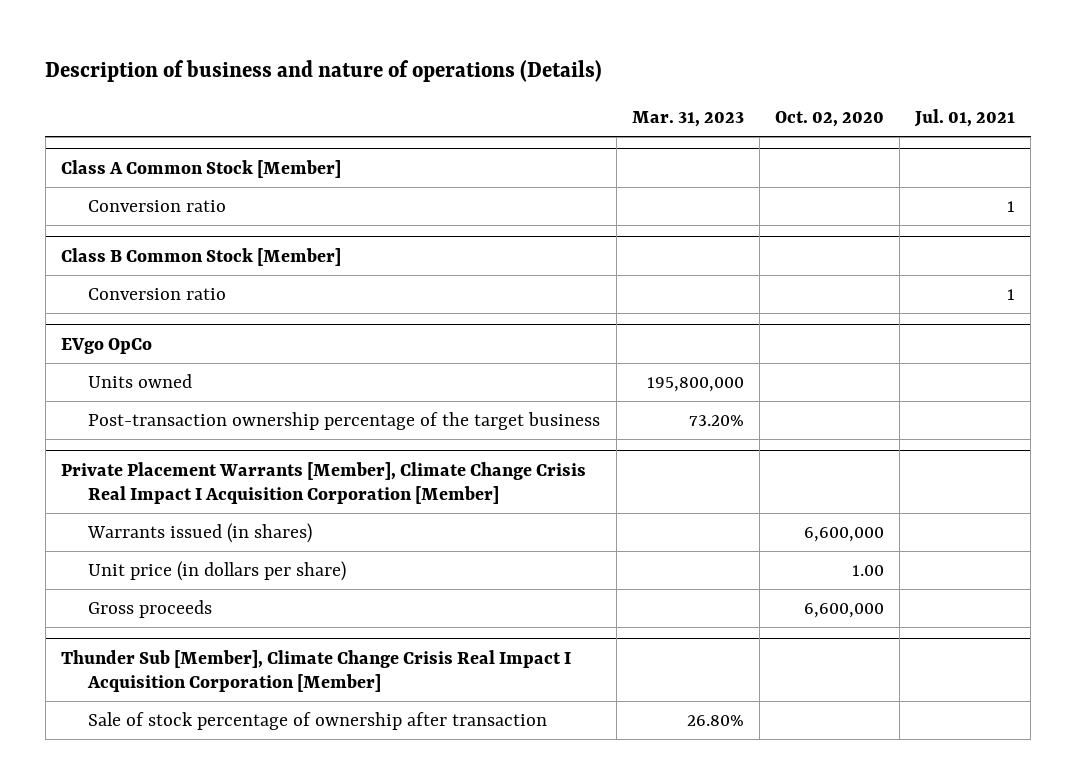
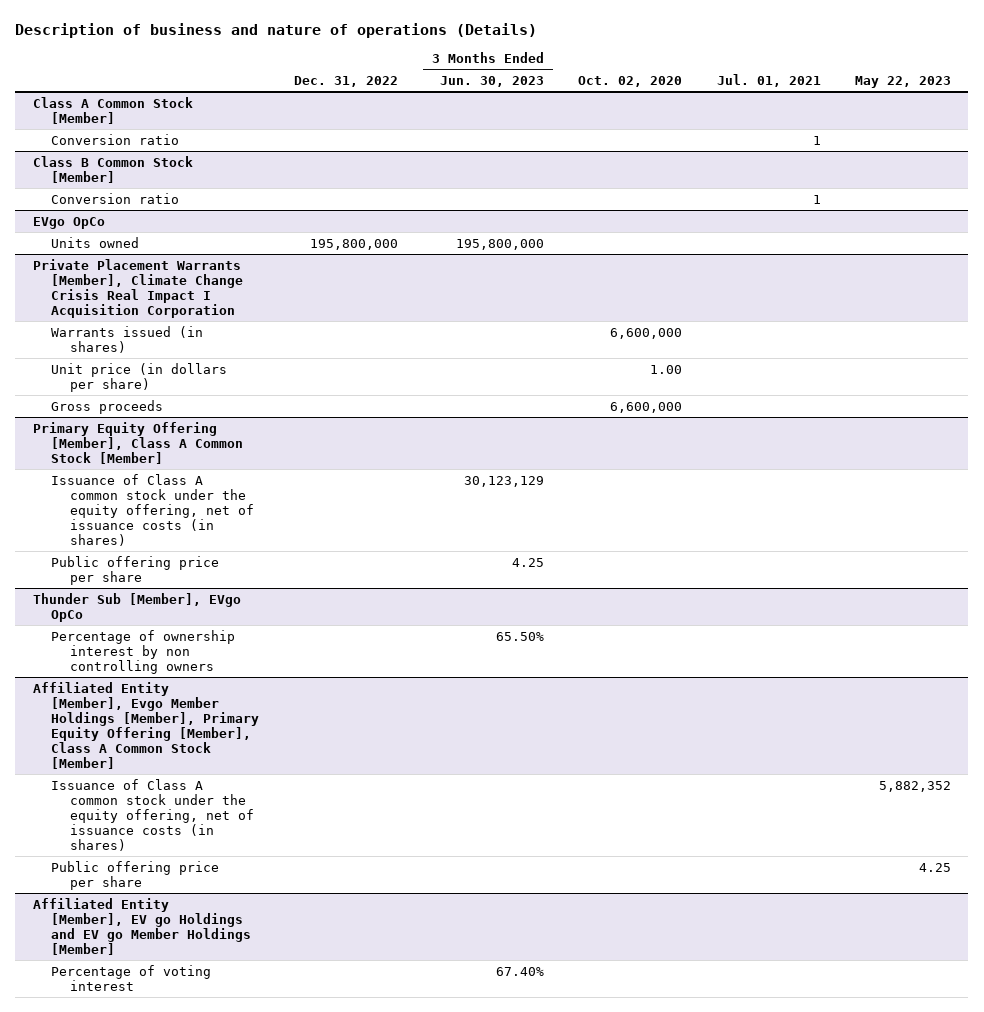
- | Mar. 31, 2023 | Oct. 02, 2020 | Jul. 01, 2021
+ | Dec. 31, 2022 | 3 Months Ended Jun. 30, 2023 | Oct. 02, 2020 | Jul. 01, 2021 | May 22, 2023
@ EVgo OpCo
- Post-transaction ownership percentage of the target business | 73.20% | |
- Private Placement Warrants [Member], Climate Change Crisis Real Impact I Acquisition Corporation [Member]
+ Private Placement Warrants [Member], Climate Change Crisis Real Impact I Acquisition Corporation
- Thunder Sub [Member], Climate Change Crisis Real Impact I Acquisition Corporation [Member]
- Sale of stock percentage of ownership after transaction | 26.80% | |
+ Primary Equity Offering [Member], Class A Common Stock [Member]
+ Issuance of Class A common stock under the equity offering, net of issuance costs (in shares) | | 30,123,129 | | |
+ Public offering price per share | | 4.25 | | |
+ Thunder Sub [Member], EVgo OpCo
+ Percentage of ownership interest by non controlling owners | | 65.50% | | |
+ Affiliated Entity [Member], Evgo Member Holdings [Member], Primary Equity Offering [Member], Class A Common Stock [Member]
+ Issuance of Class A common stock under the equity offering, net of issuance costs (in shares) | | | | | 5,882,352
+ Public offering price per share | | | | | 4.25
+ Affiliated Entity [Member], EV go Holdings and EV go Member Holdings [Member]
+ Percentage of voting interest | | 67.40% | | |

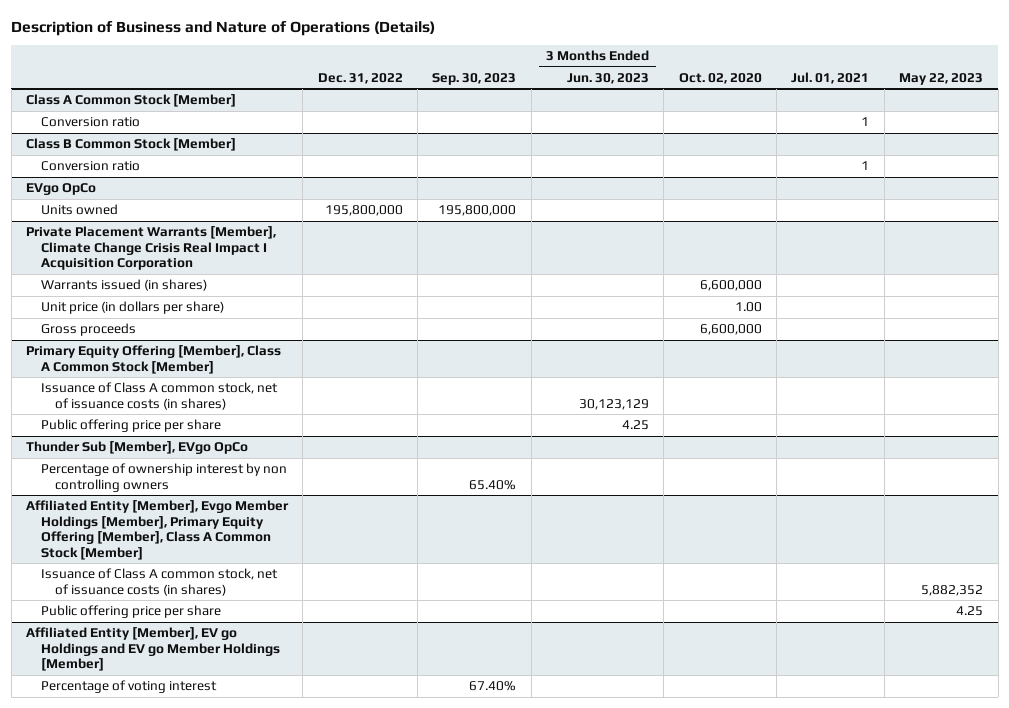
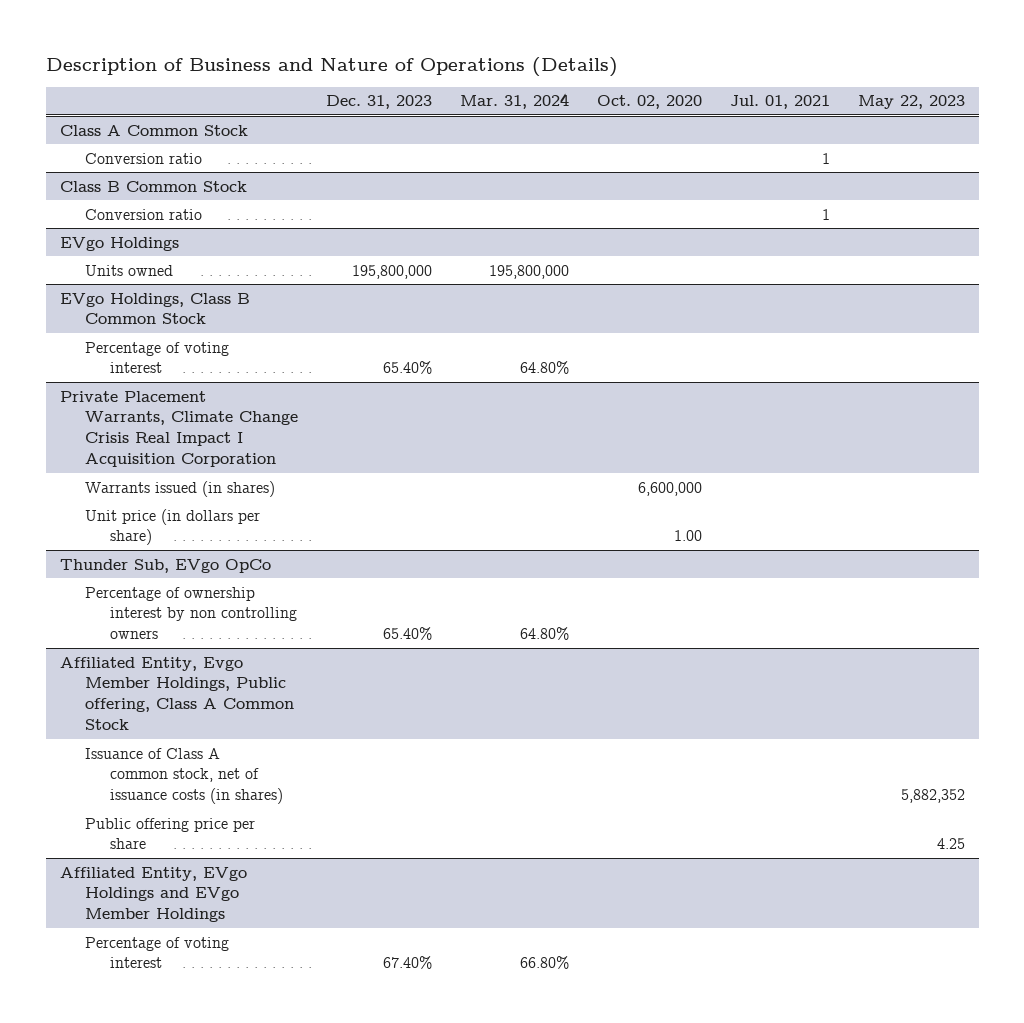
- | Dec. 31, 2022 | Sep. 30, 2023 | 3 Months Ended Jun. 30, 2023 | Oct. 02, 2020 | Jul. 01, 2021 | May 22, 2023
+ | Dec. 31, 2023 | Mar. 31, 2024 | Oct. 02, 2020 | Jul. 01, 2021 | May 22, 2023
- Class A Common Stock [Member]
+ Class A Common Stock
- Class B Common Stock [Member]
+ Class B Common Stock
- EVgo OpCo
- Units owned | 195,800,000 | 195,800,000 | | | |
- Private Placement Warrants [Member], Climate Change Crisis Real Impact I Acquisition Corporation
+ EVgo Holdings
+ Units owned | 195,800,000 | 195,800,000 | | |
+ EVgo Holdings, Class B Common Stock
+ Percentage of voting interest | 65.40% | 64.80% | | |
+ Private Placement Warrants, Climate Change Crisis Real Impact I Acquisition Corporation
- Gross proceeds | | | | 6,600,000 | |
- Primary Equity Offering [Member], Class A Common Stock [Member]
- Issuance of Class A common stock, net of issuance costs (in shares) | | | 30,123,129 | | |
- Public offering price per share | | | 4.25 | | |
- Thunder Sub [Member], EVgo OpCo
+ Thunder Sub, EVgo OpCo
- Affiliated Entity [Member], Evgo Member Holdings [Member], Primary Equity Offering [Member], Class A Common Stock [Member]
+ Affiliated Entity, Evgo Member Holdings, Public offering, Class A Common Stock
- Affiliated Entity [Member], EV go Holdings and EV go Member Holdings [Member]
+ Affiliated Entity, EVgo Holdings and EVgo Member Holdings

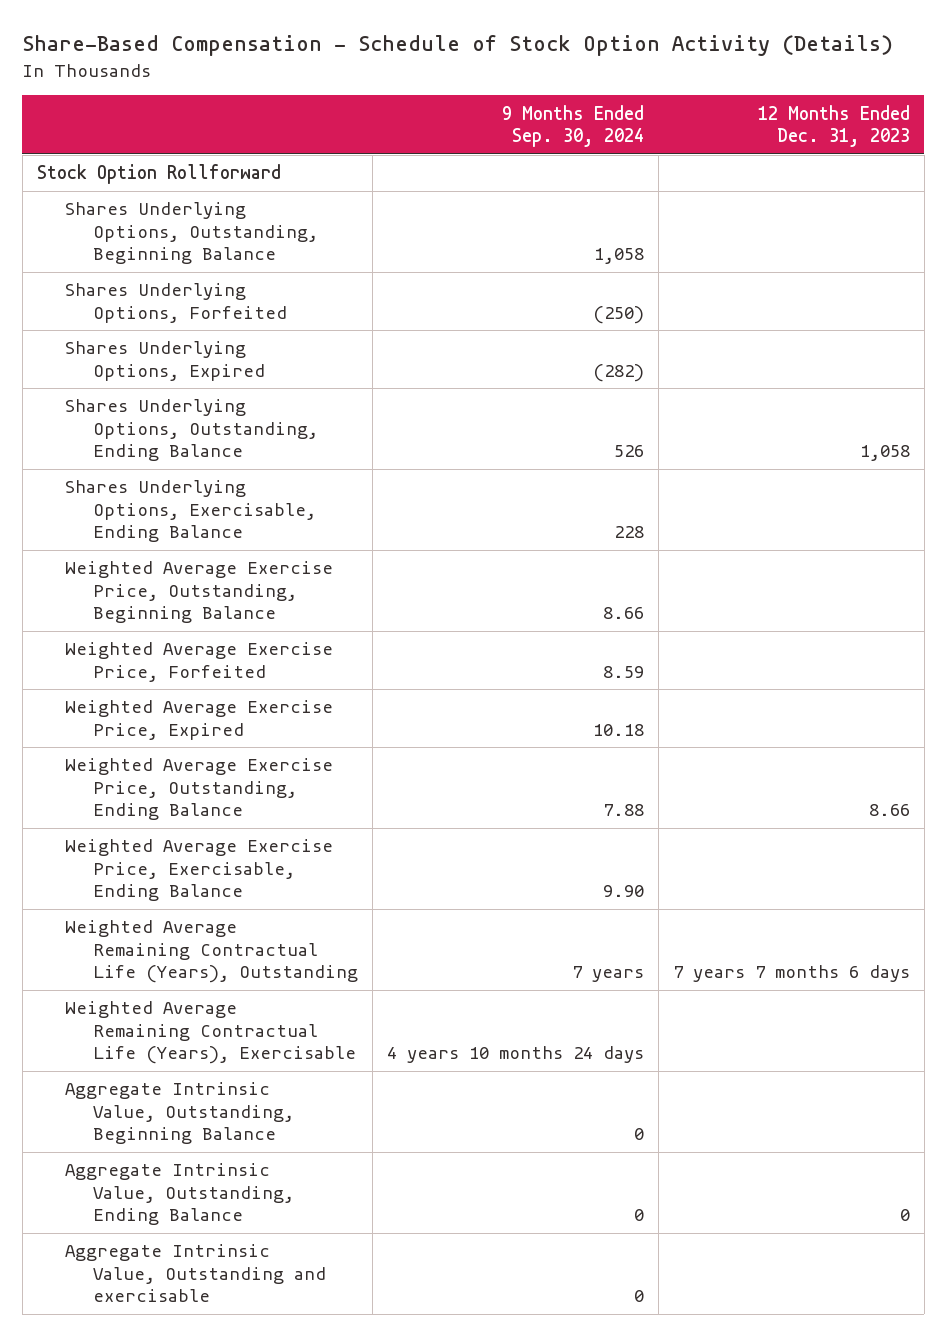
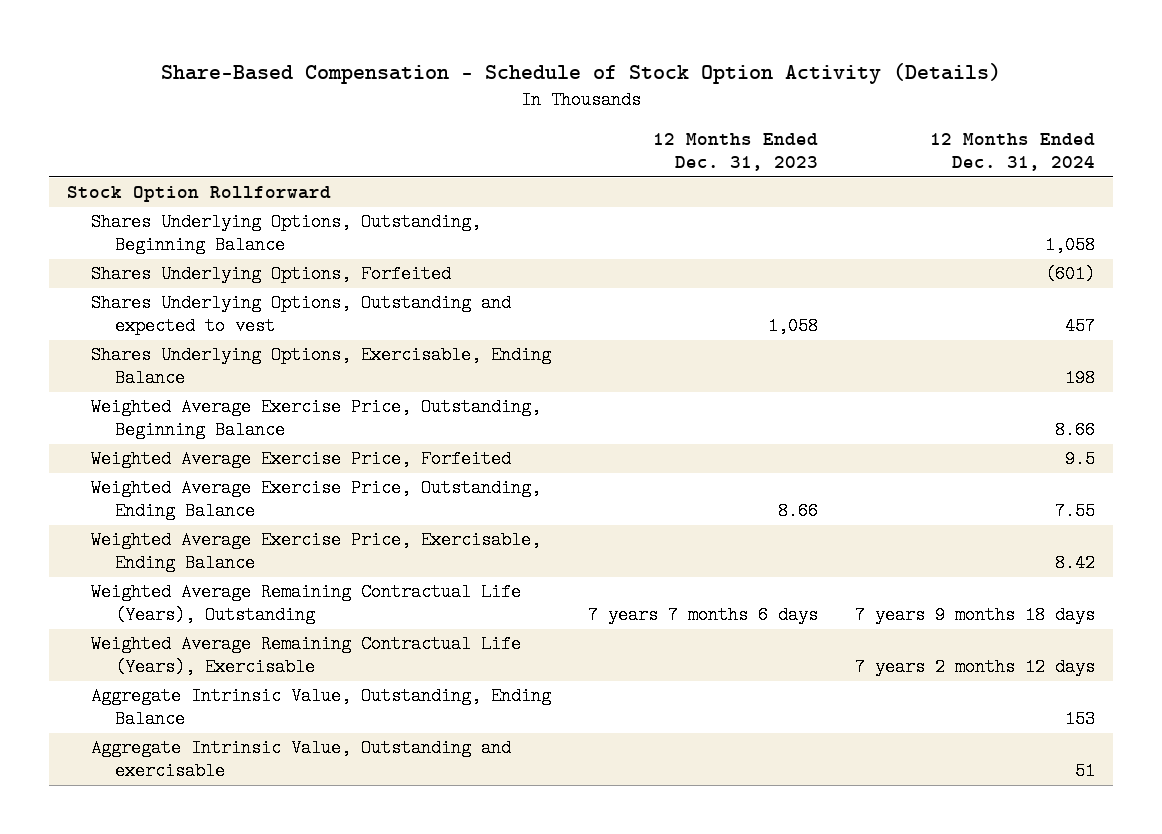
- | 9 Months Ended Sep. 30, 2024 | 12 Months Ended Dec. 31, 2023
+ | 12 Months Ended Dec. 31, 2023 | 12 Months Ended Dec. 31, 2024
- Shares Underlying Options, Expired | (282) |
- Shares Underlying Options, Outstanding, Ending Balance | 526 | 1,058
+ Shares Underlying Options, Outstanding and expected to vest | 1,058 | 457
- Weighted Average Exercise Price, Expired | 10.18 |
- Aggregate Intrinsic Value, Outstanding, Beginning Balance | 0 |
- Aggregate Intrinsic Value, Outstanding, Ending Balance | 0 | 0
+ Aggregate Intrinsic Value, Outstanding, Ending Balance | | 153

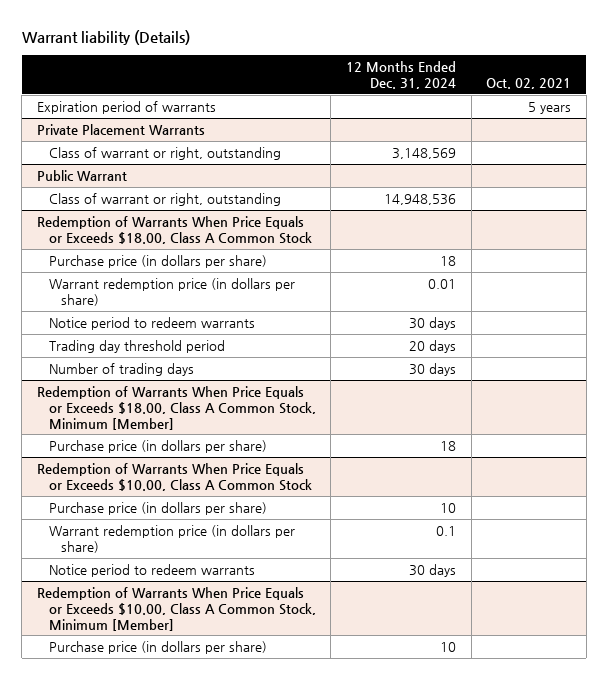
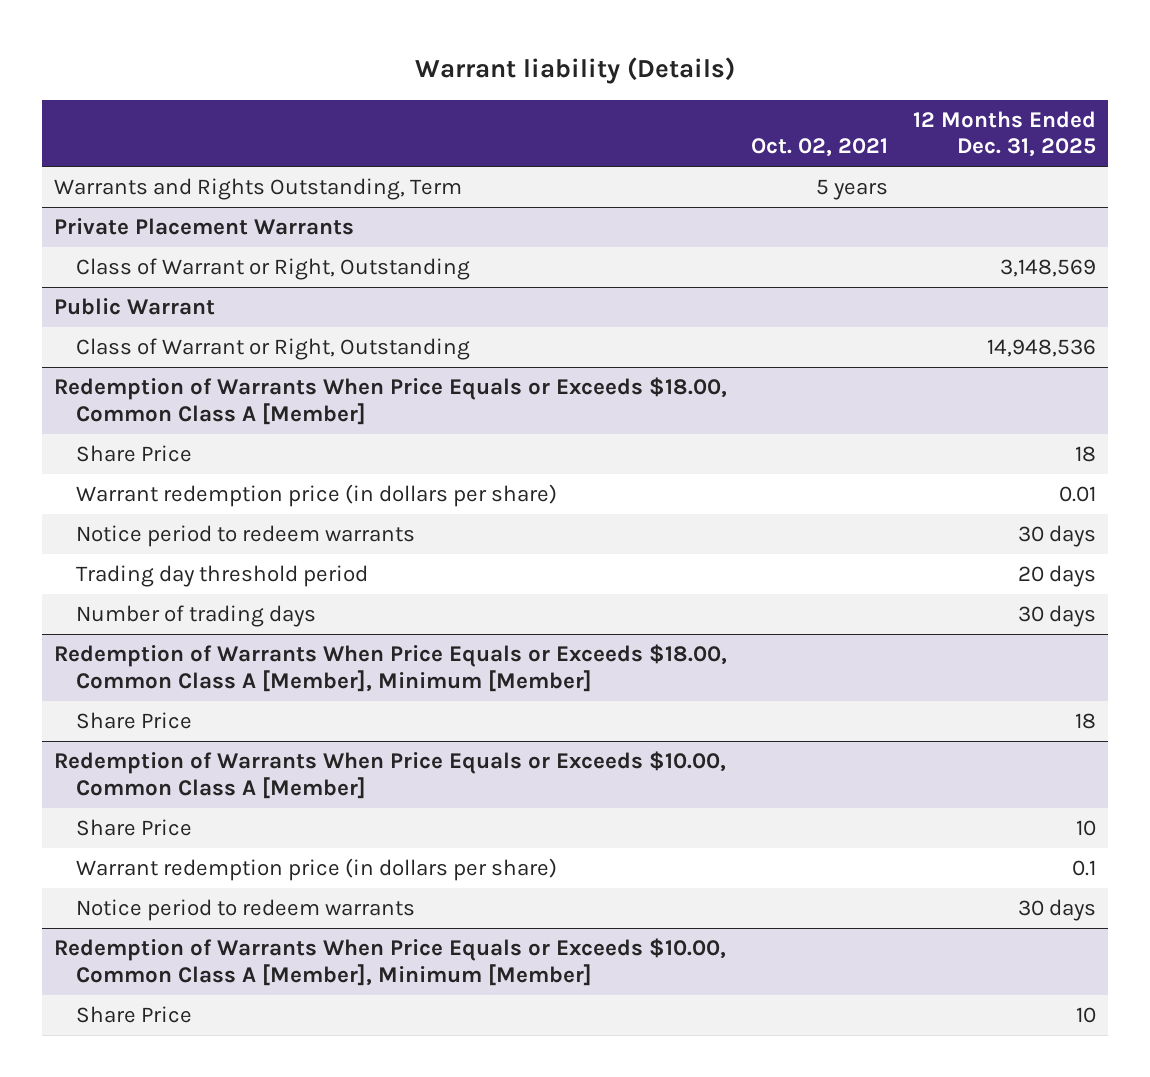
- | 12 Months Ended Dec. 31, 2024 | Oct. 02, 2021
+ | Oct. 02, 2021 | 12 Months Ended Dec. 31, 2025
- Expiration period of warrants | | 5 years
+ Warrants and Rights Outstanding, Term | 5 years |
@ Private Placement Warrants
- Class of warrant or right, outstanding | 3,148,569 |
+ Class of Warrant or Right, Outstanding | | 3,148,569
@ Public Warrant
- Class of warrant or right, outstanding | 14,948,536 |
- Redemption of Warrants When Price Equals or Exceeds $18.00, Class A Common Stock
- Purchase price (in dollars per share) | 18 |
@ Public Warrant
+ Class of Warrant or Right, Outstanding | | 14,948,536
+ Redemption of Warrants When Price Equals or Exceeds $18.00, Common Class A [Member]
+ Share Price | | 18
- Redemption of Warrants When Price Equals or Exceeds $18.00, Class A Common Stock, Minimum [Member]
- Purchase price (in dollars per share) | 18 |
- Redemption of Warrants When Price Equals or Exceeds $10.00, Class A Common Stock
- Purchase price (in dollars per share) | 10 |
+ Redemption of Warrants When Price Equals or Exceeds $18.00, Common Class A [Member], Minimum [Member]
+ Share Price | | 18
+ Redemption of Warrants When Price Equals or Exceeds $10.00, Common Class A [Member]
+ Share Price | | 10
- Redemption of Warrants When Price Equals or Exceeds $10.00, Class A Common Stock, Minimum [Member]
- Purchase price (in dollars per share) | 10 |
+ Redemption of Warrants When Price Equals or Exceeds $10.00, Common Class A [Member], Minimum [Member]
+ Share Price | | 10

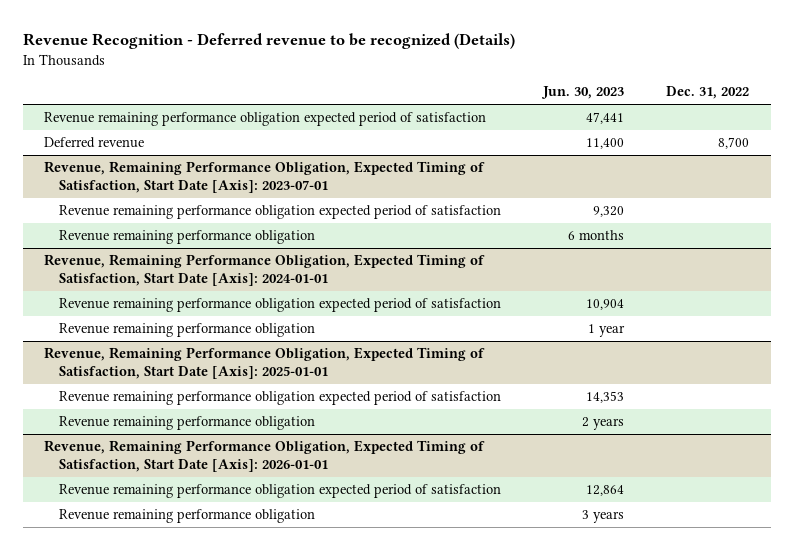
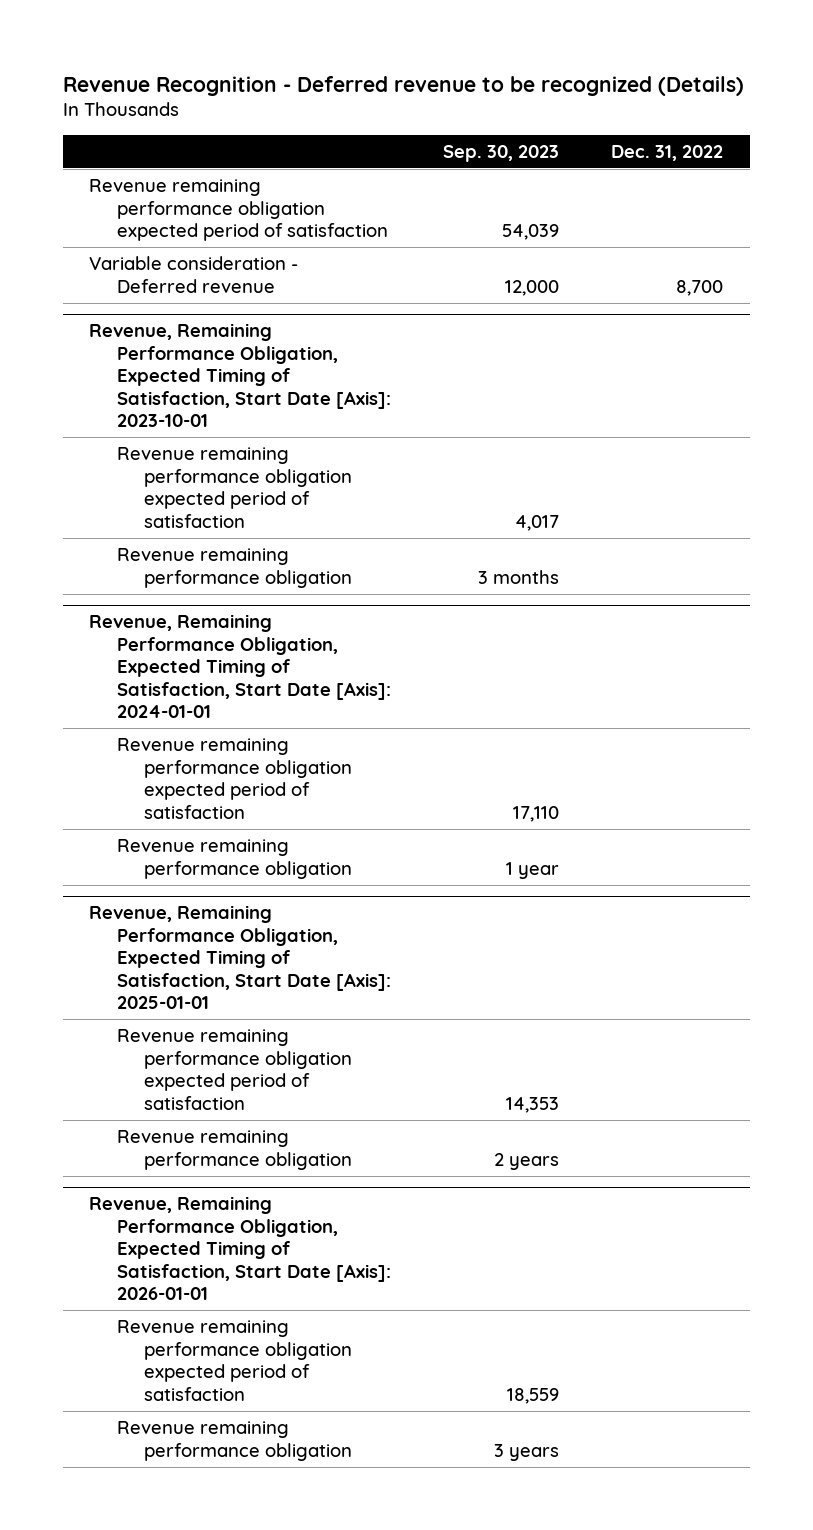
- | Jun. 30, 2023 | Dec. 31, 2022
+ | Sep. 30, 2023 | Dec. 31, 2022
- Deferred revenue | 11,400 | 8,700
- Revenue, Remaining Performance Obligation, Expected Timing of Satisfaction, Start Date [Axis]: 2023-07-01
- Revenue remaining performance obligation expected period of satisfaction | 9,320 |
- Revenue remaining performance obligation | 6 months |
+ Variable consideration - Deferred revenue | 12,000 | 8,700
+ Revenue, Remaining Performance Obligation, Expected Timing of Satisfaction, Start Date [Axis]: 2023-10-01
+ Revenue remaining performance obligation expected period of satisfaction | 4,017 |
+ Revenue remaining performance obligation | 3 months |

